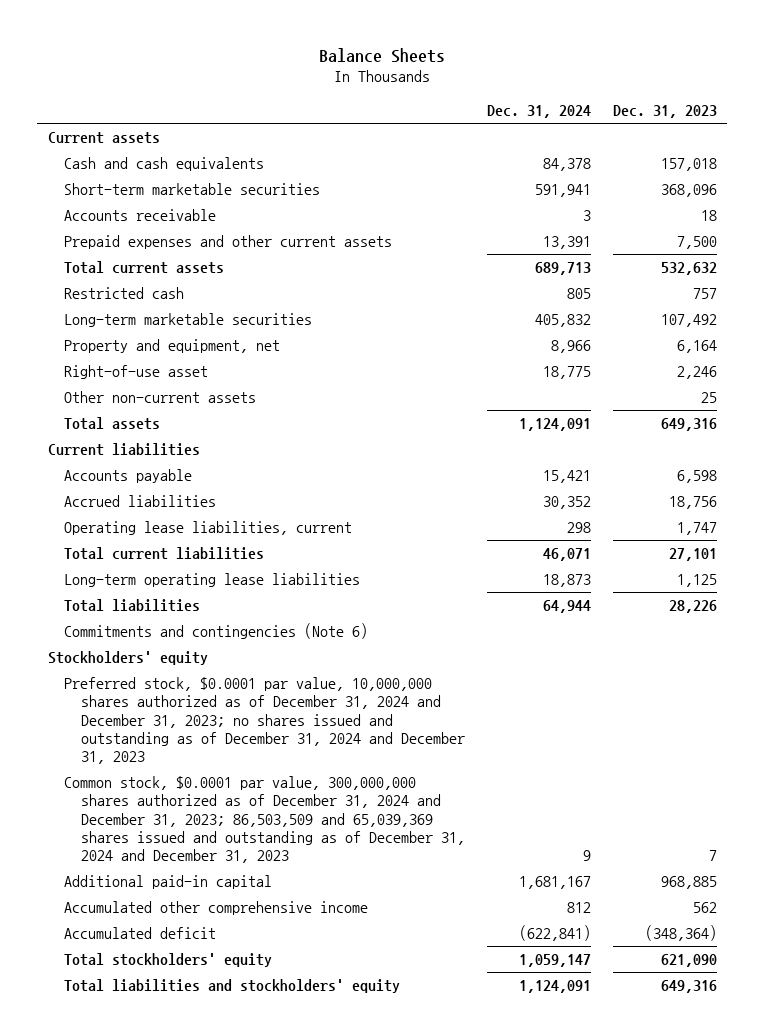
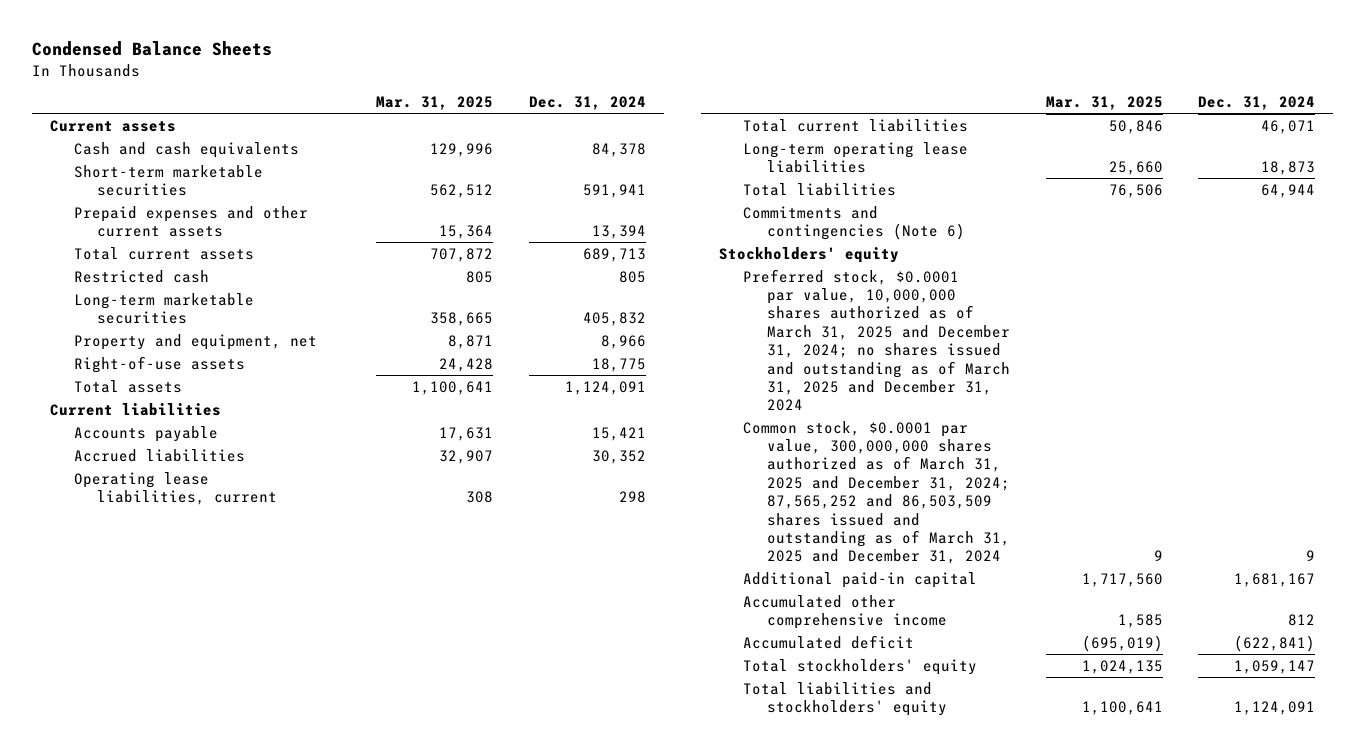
- Balance Sheets
+ Condensed Balance Sheets
- | Dec. 31, 2024 | Dec. 31, 2023
+ | Mar. 31, 2025 | Dec. 31, 2024
- Accounts receivable | 3 | 18
- Prepaid expenses and other current assets | 13,391 | 7,500
+ Prepaid expenses and other current assets | 15,364 | 13,394
- Right-of-use asset | 18,775 | 2,246
- Other non-current assets | | 25
+ Right-of-use assets | 24,428 | 18,775
- Preferred stock, $0.0001 par value, 10,000,000 shares authorized as of December 31, 2024 and December 31, 2023; no shares issued and outstanding as of December 31, 2024 and December 31, 2023
- Common stock, $0.0001 par value, 300,000,000 shares authorized as of December 31, 2024 and December 31, 2023; 86,503,509 and 65,039,369 shares issued and outstanding as of December 31, 2024 and December 31, 2023 | 9 | 7
+ Preferred stock, $0.0001 par value, 10,000,000 shares authorized as of March 31, 2025 and December 31, 2024; no shares issued and outstanding as of March 31, 2025 and December 31, 2024
+ Common stock, $0.0001 par value, 300,000,000 shares authorized as of March 31, 2025 and December 31, 2024; 87,565,252 and 86,503,509 shares issued and outstanding as of March 31, 2025 and December 31, 2024 | 9 | 9

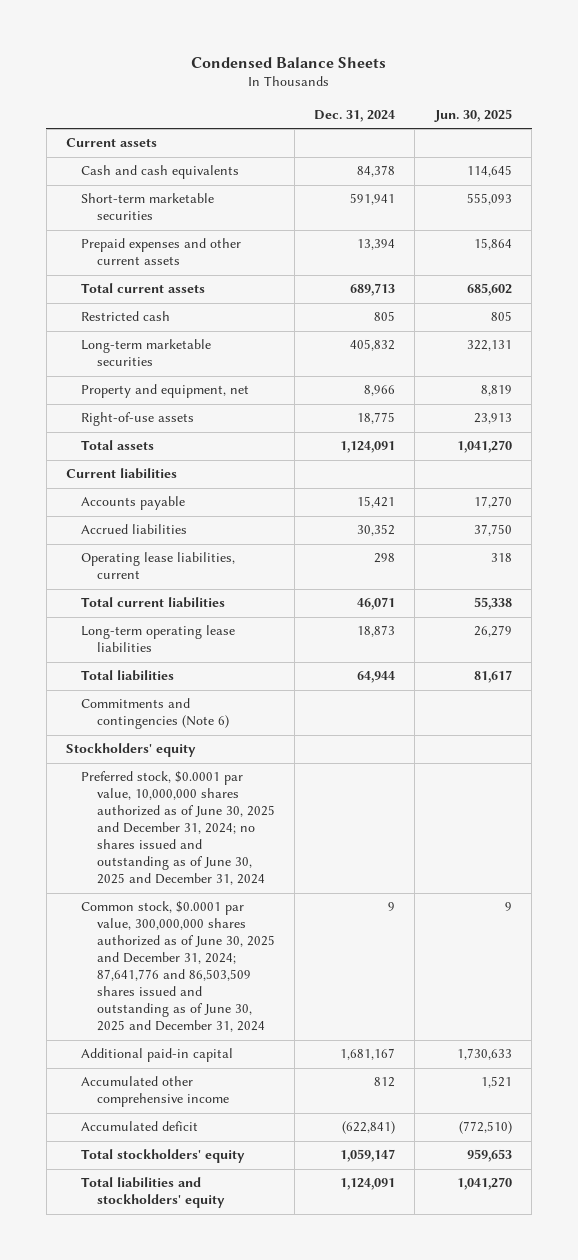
- | Mar. 31, 2025 | Dec. 31, 2024
+ | Dec. 31, 2024 | Jun. 30, 2025
- Preferred stock, $0.0001 par value, 10,000,000 shares authorized as of March 31, 2025 and December 31, 2024; no shares issued and outstanding as of March 31, 2025 and December 31, 2024
- Common stock, $0.0001 par value, 300,000,000 shares authorized as of March 31, 2025 and December 31, 2024; 87,565,252 and 86,503,509 shares issued and outstanding as of March 31, 2025 and December 31, 2024 | 9 | 9
+ Preferred stock, $0.0001 par value, 10,000,000 shares authorized as of June 30, 2025 and December 31, 2024; no shares issued and outstanding as of June 30, 2025 and December 31, 2024
+ Common stock, $0.0001 par value, 300,000,000 shares authorized as of June 30, 2025 and December 31, 2024; 87,641,776 and 86,503,509 shares issued and outstanding as of June 30, 2025 and December 31, 2024 | 9 | 9

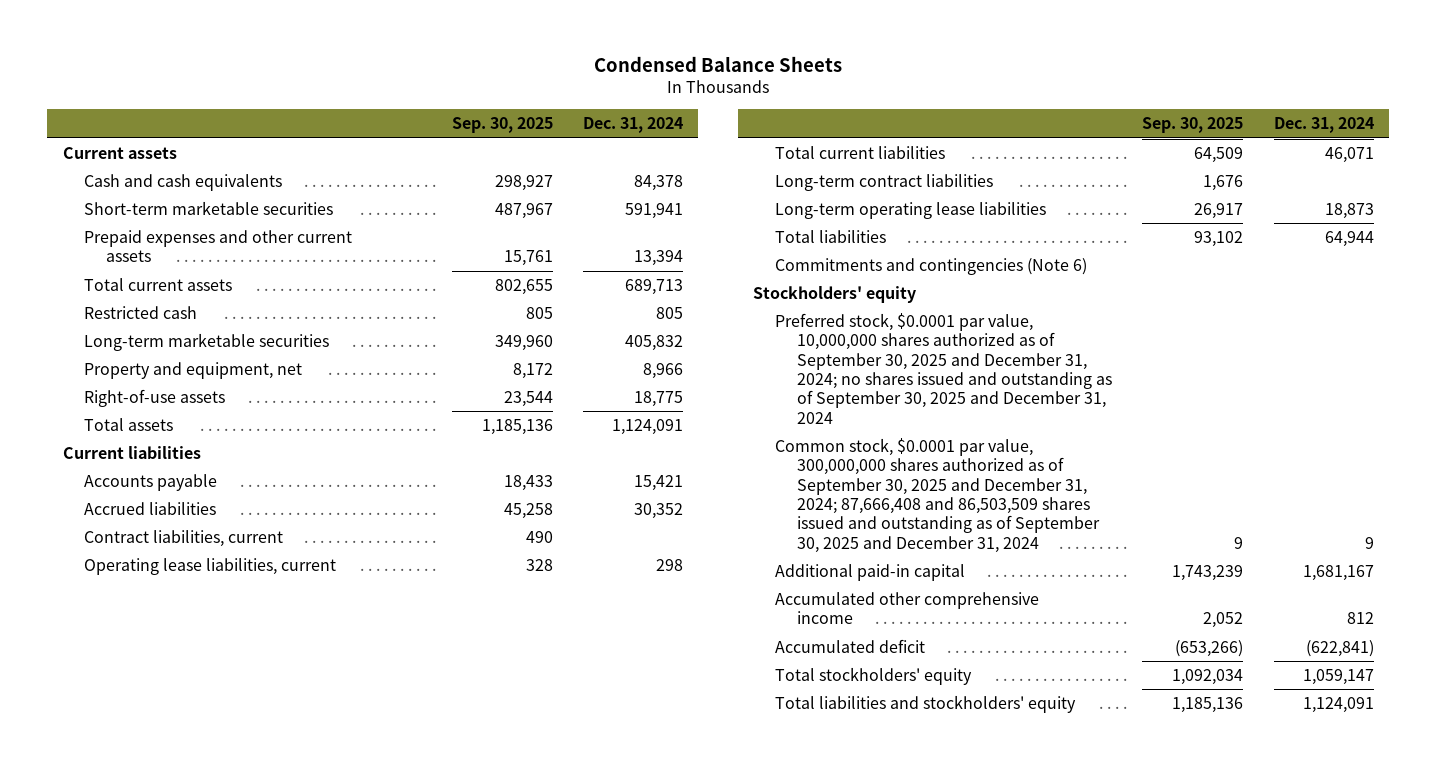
- | Dec. 31, 2024 | Jun. 30, 2025
+ | Sep. 30, 2025 | Dec. 31, 2024
+ Contract liabilities, current | 490 |
+ Long-term contract liabilities | 1,676 |
- Preferred stock, $0.0001 par value, 10,000,000 shares authorized as of June 30, 2025 and December 31, 2024; no shares issued and outstanding as of June 30, 2025 and December 31, 2024
- Common stock, $0.0001 par value, 300,000,000 shares authorized as of June 30, 2025 and December 31, 2024; 87,641,776 and 86,503,509 shares issued and outstanding as of June 30, 2025 and December 31, 2024 | 9 | 9
+ Preferred stock, $0.0001 par value, 10,000,000 shares authorized as of September 30, 2025 and December 31, 2024; no shares issued and outstanding as of September 30, 2025 and December 31, 2024
+ Common stock, $0.0001 par value, 300,000,000 shares authorized as of September 30, 2025 and December 31, 2024; 87,666,408 and 86,503,509 shares issued and outstanding as of September 30, 2025 and December 31, 2024 | 9 | 9

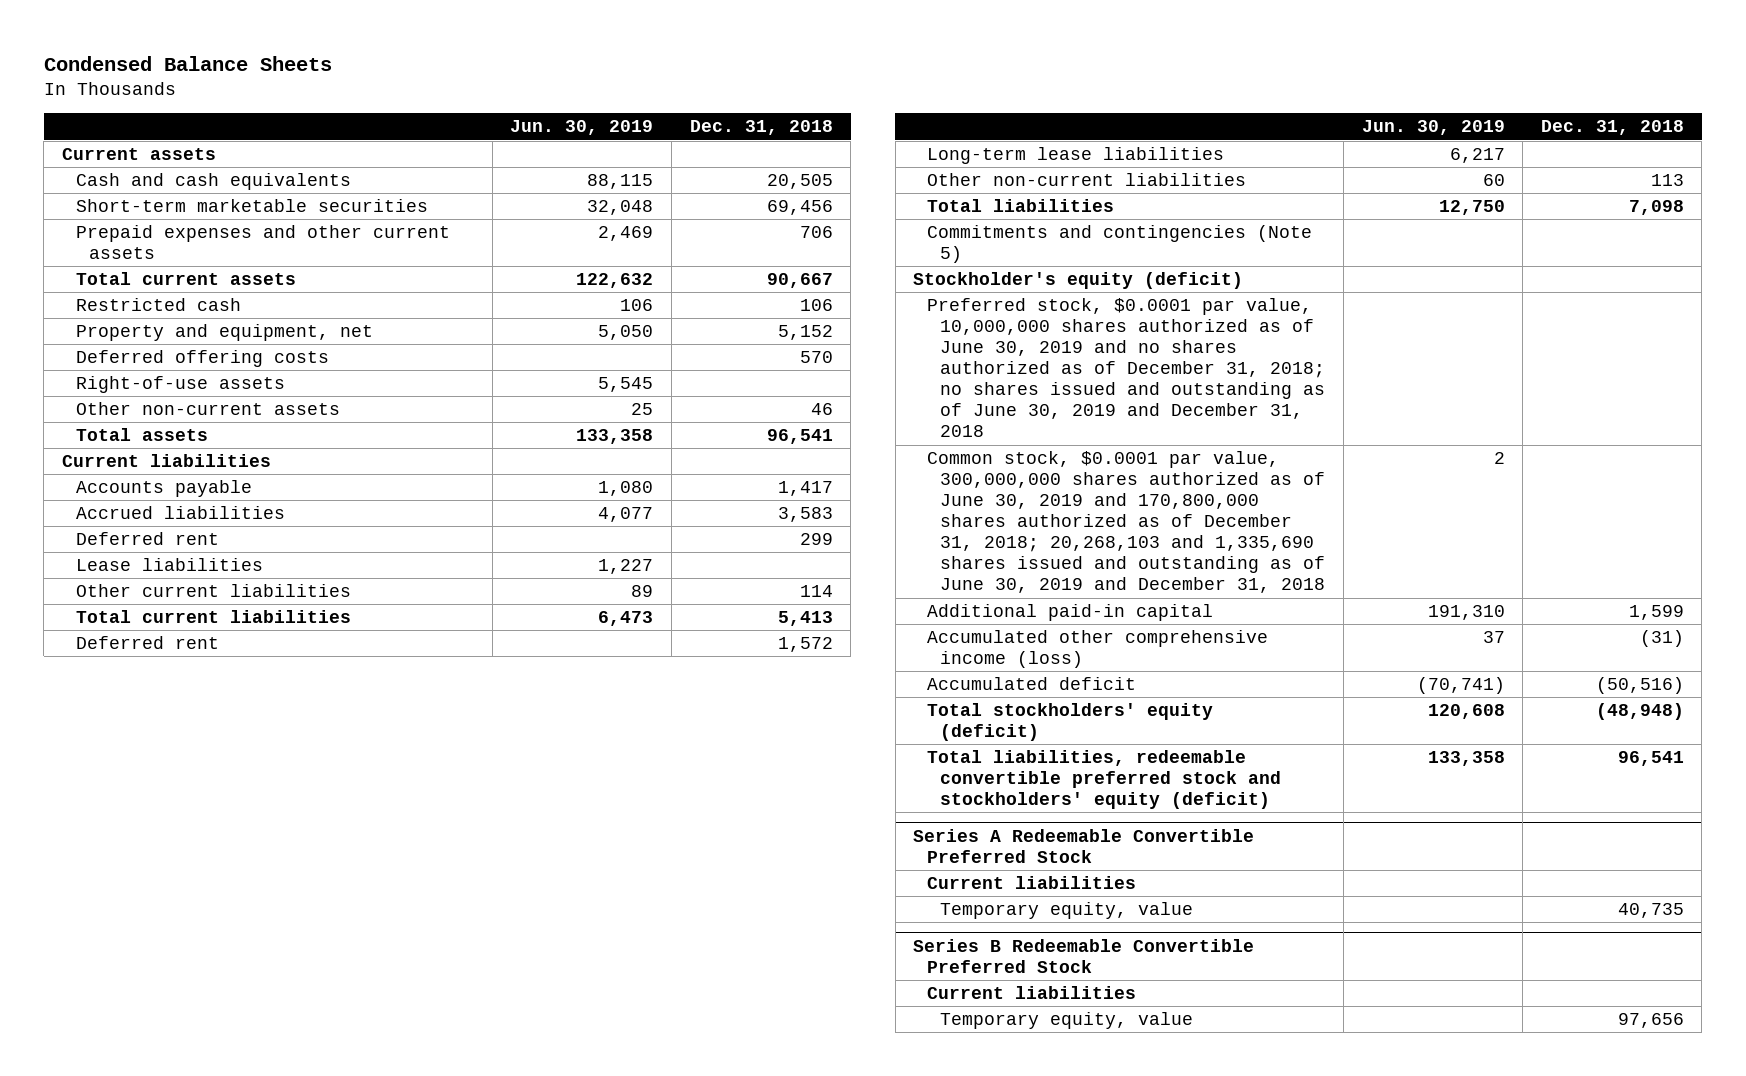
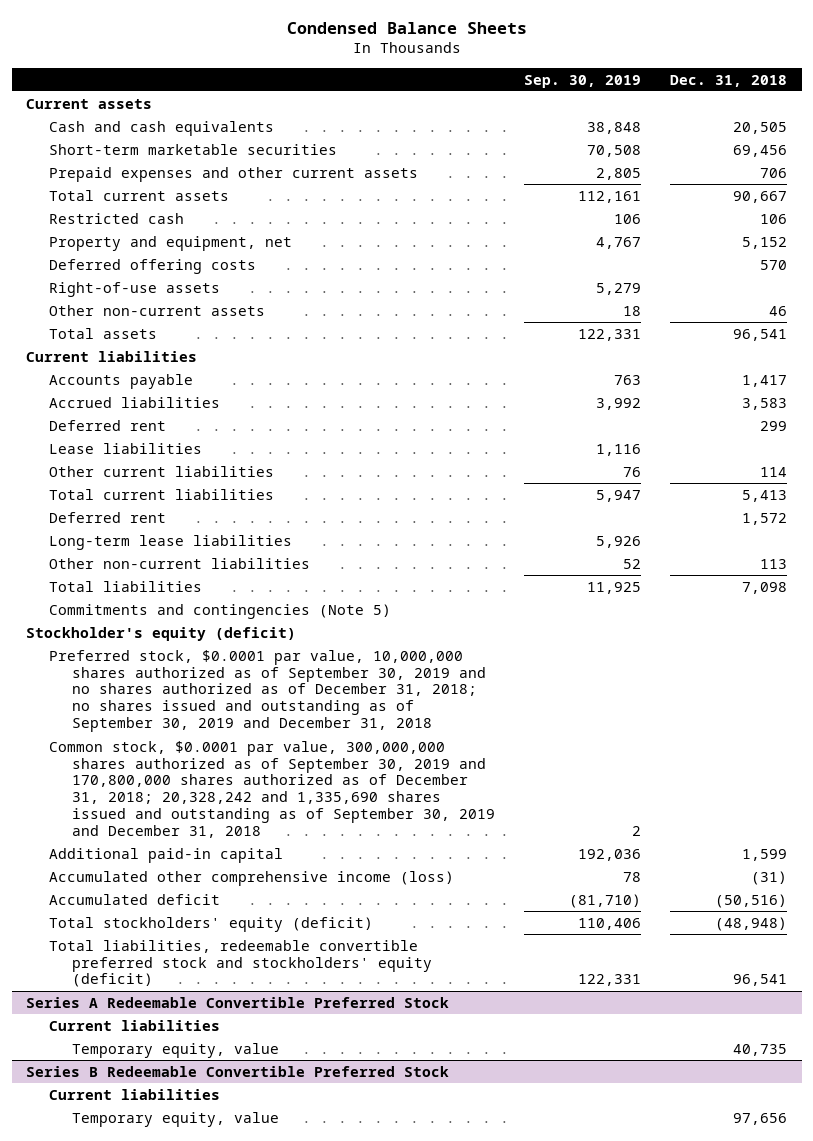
- | Jun. 30, 2019 | Dec. 31, 2018
+ | Sep. 30, 2019 | Dec. 31, 2018
- Preferred stock, $0.0001 par value, 10,000,000 shares authorized as of June 30, 2019 and no shares authorized as of December 31, 2018; no shares issued and outstanding as of June 30, 2019 and December 31, 2018
- Common stock, $0.0001 par value, 300,000,000 shares authorized as of June 30, 2019 and 170,800,000 shares authorized as of December 31, 2018; 20,268,103 and 1,335,690 shares issued and outstanding as of June 30, 2019 and December 31, 2018 | 2 |
+ Preferred stock, $0.0001 par value, 10,000,000 shares authorized as of September 30, 2019 and no shares authorized as of December 31, 2018; no shares issued and outstanding as of September 30, 2019 and December 31, 2018
+ Common stock, $0.0001 par value, 300,000,000 shares authorized as of September 30, 2019 and 170,800,000 shares authorized as of December 31, 2018; 20,328,242 and 1,335,690 shares issued and outstanding as of September 30, 2019 and December 31, 2018 | 2 |

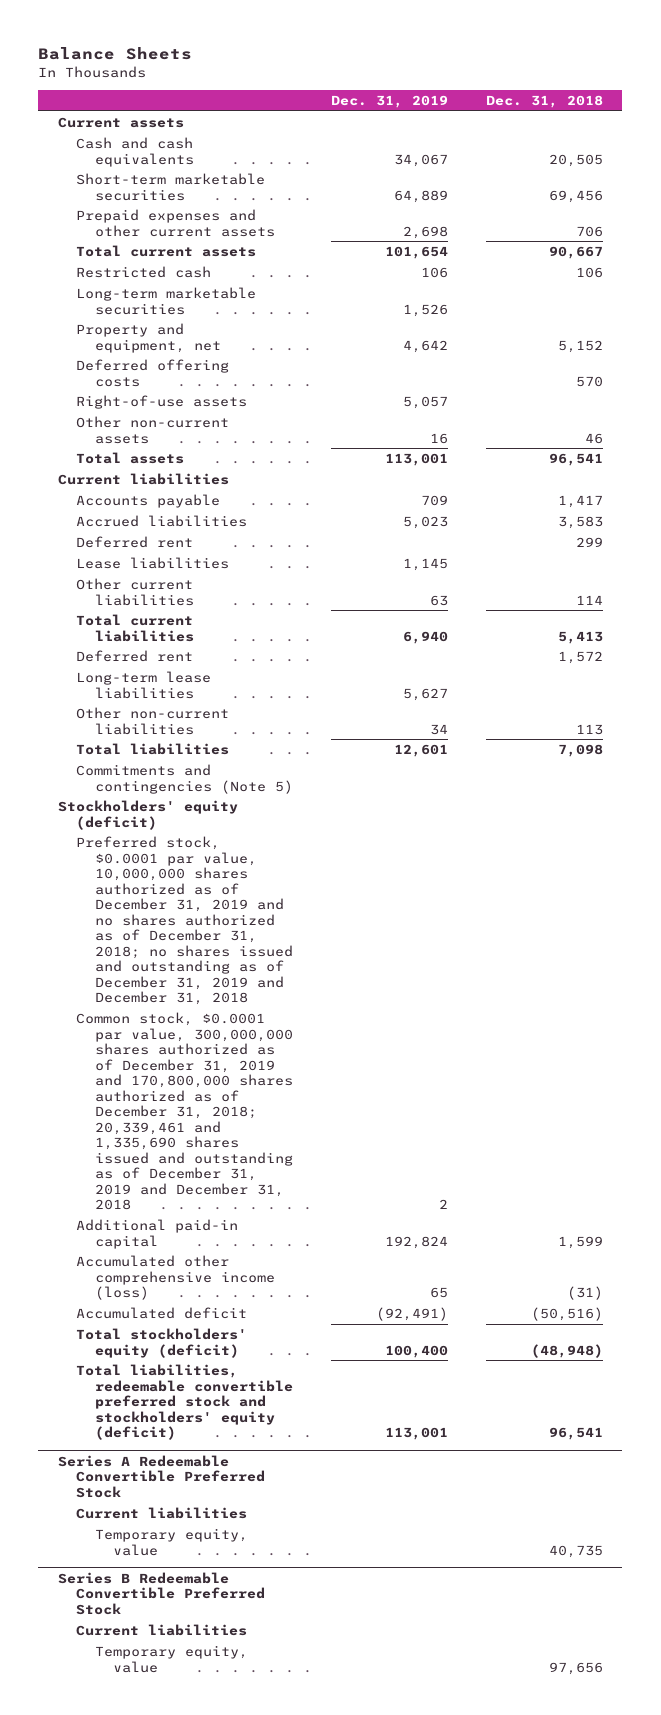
- Condensed Balance Sheets
+ Balance Sheets
- | Sep. 30, 2019 | Dec. 31, 2018
+ | Dec. 31, 2019 | Dec. 31, 2018
+ Long-term marketable securities | 1,526 |
- Stockholder's equity (deficit)
- Preferred stock, $0.0001 par value, 10,000,000 shares authorized as of September 30, 2019 and no shares authorized as of December 31, 2018; no shares issued and outstanding as of September 30, 2019 and December 31, 2018
- Common stock, $0.0001 par value, 300,000,000 shares authorized as of September 30, 2019 and 170,800,000 shares authorized as of December 31, 2018; 20,328,242 and 1,335,690 shares issued and outstanding as of September 30, 2019 and December 31, 2018 | 2 |
+ Stockholders' equity (deficit)
+ Preferred stock, $0.0001 par value, 10,000,000 shares authorized as of December 31, 2019 and no shares authorized as of December 31, 2018; no shares issued and outstanding as of December 31, 2019 and December 31, 2018
+ Common stock, $0.0001 par value, 300,000,000 shares authorized as of December 31, 2019 and 170,800,000 shares authorized as of December 31, 2018; 20,339,461 and 1,335,690 shares issued and outstanding as of December 31, 2019 and December 31, 2018 | 2 |

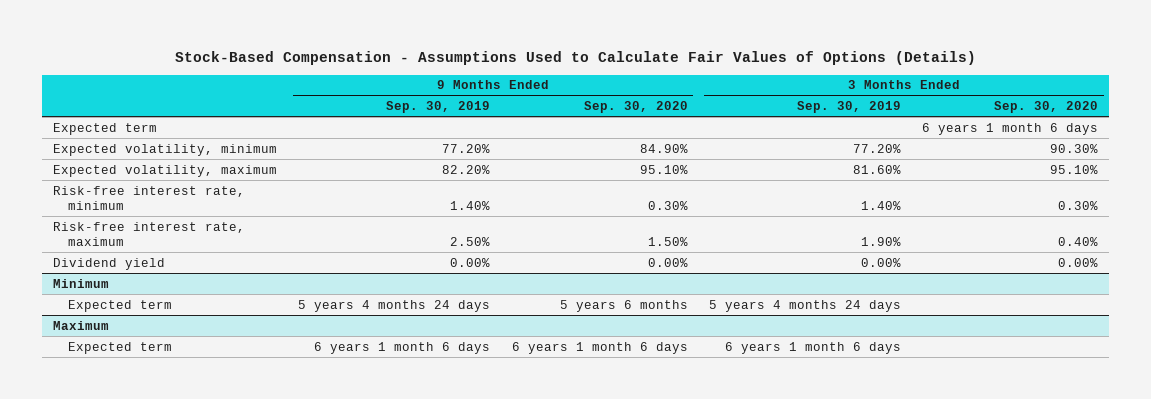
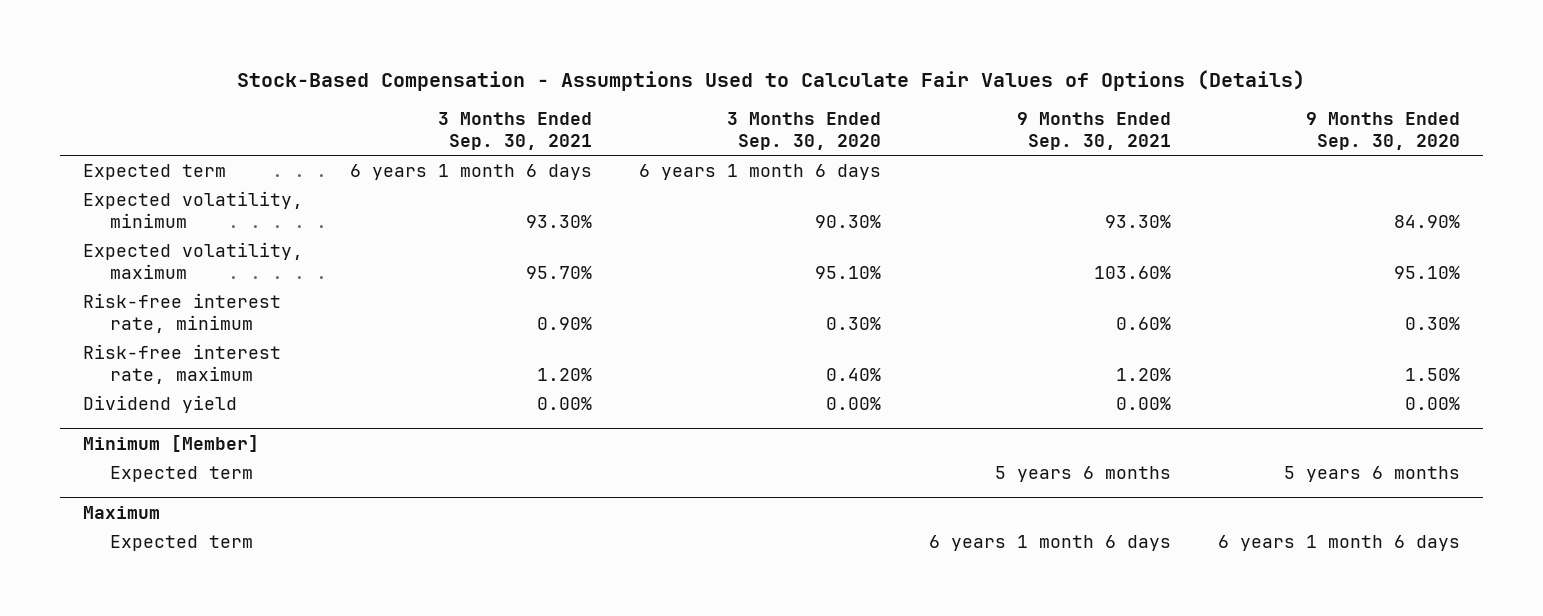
- | 9 Months Ended Sep. 30, 2019 | 9 Months Ended Sep. 30, 2020 | 3 Months Ended Sep. 30, 2019 | 3 Months Ended Sep. 30, 2020
+ | 3 Months Ended Sep. 30, 2021 | 3 Months Ended Sep. 30, 2020 | 9 Months Ended Sep. 30, 2021 | 9 Months Ended Sep. 30, 2020
- Minimum
+ Minimum [Member]

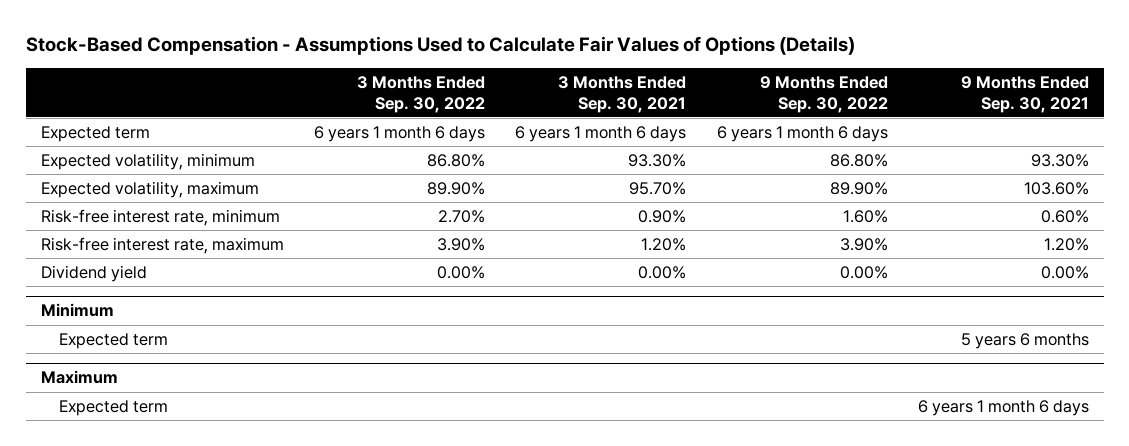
- | 3 Months Ended Sep. 30, 2021 | 3 Months Ended Sep. 30, 2020 | 9 Months Ended Sep. 30, 2021 | 9 Months Ended Sep. 30, 2020
+ | 3 Months Ended Sep. 30, 2022 | 3 Months Ended Sep. 30, 2021 | 9 Months Ended Sep. 30, 2022 | 9 Months Ended Sep. 30, 2021
- Minimum [Member]
+ Minimum

